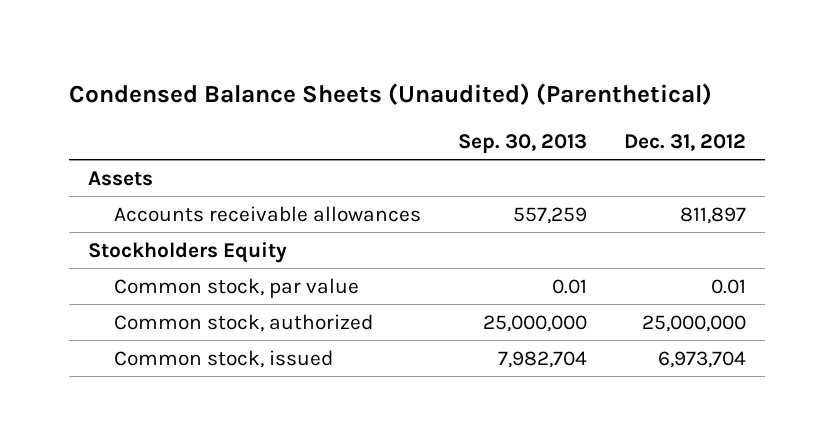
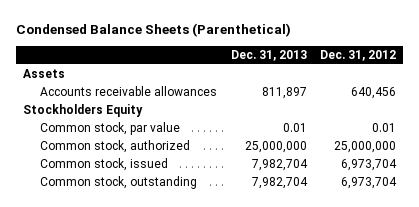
- Condensed Balance Sheets (Unaudited) (Parenthetical)
+ Condensed Balance Sheets (Parenthetical)
- | Sep. 30, 2013 | Dec. 31, 2012
+ | Dec. 31, 2013 | Dec. 31, 2012
- Accounts receivable allowances | 557,259 | 811,897
+ Accounts receivable allowances | 811,897 | 640,456
+ Common stock, outstanding | 7,982,704 | 6,973,704

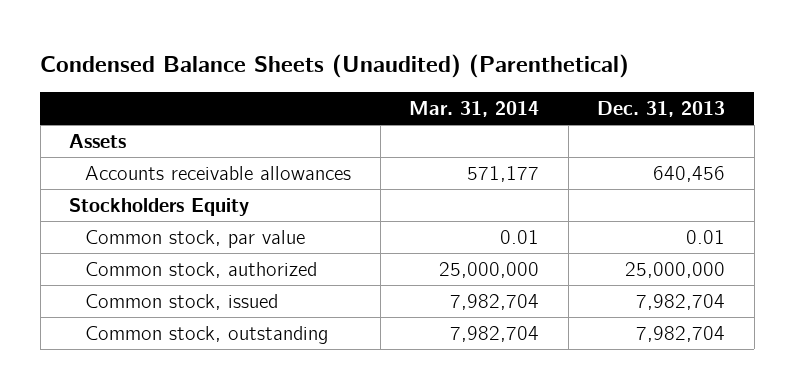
- Condensed Balance Sheets (Parenthetical)
+ Condensed Balance Sheets (Unaudited) (Parenthetical)
- | Dec. 31, 2013 | Dec. 31, 2012
+ | Mar. 31, 2014 | Dec. 31, 2013
- Accounts receivable allowances | 811,897 | 640,456
+ Accounts receivable allowances | 571,177 | 640,456

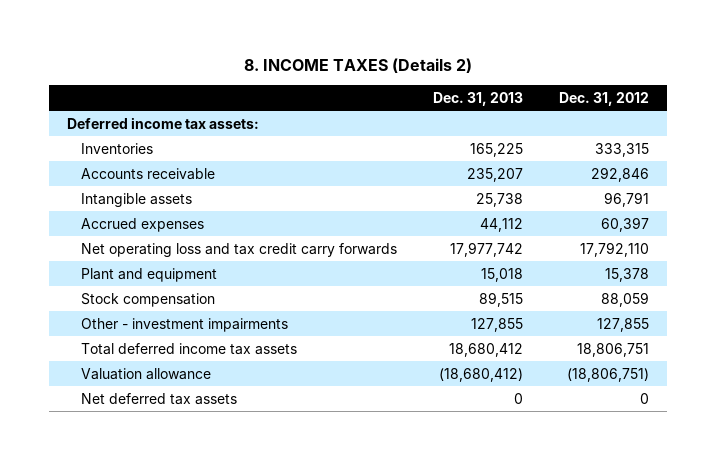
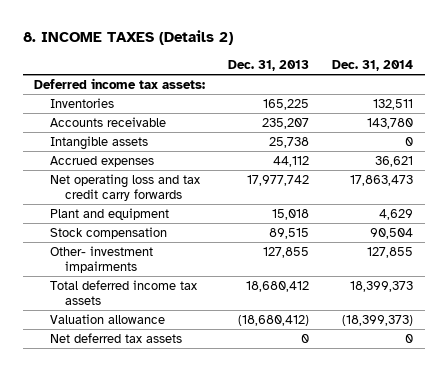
- | Dec. 31, 2013 | Dec. 31, 2012
+ | Dec. 31, 2013 | Dec. 31, 2014
- Other - investment impairments | 127,855 | 127,855
+ Other- investment impairments | 127,855 | 127,855

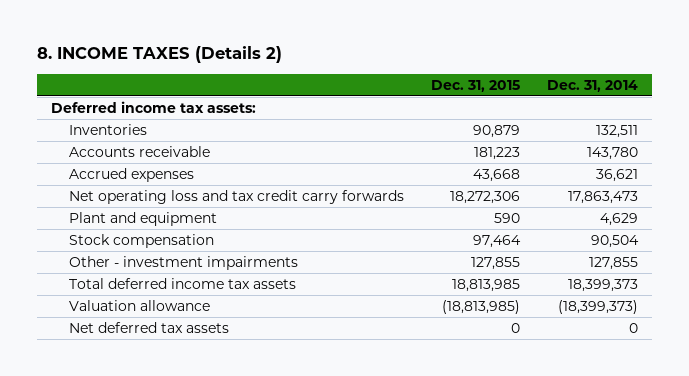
- | Dec. 31, 2013 | Dec. 31, 2014
+ | Dec. 31, 2015 | Dec. 31, 2014
- Intangible assets | 25,738 | 0
- Other- investment impairments | 127,855 | 127,855
+ Other - investment impairments | 127,855 | 127,855

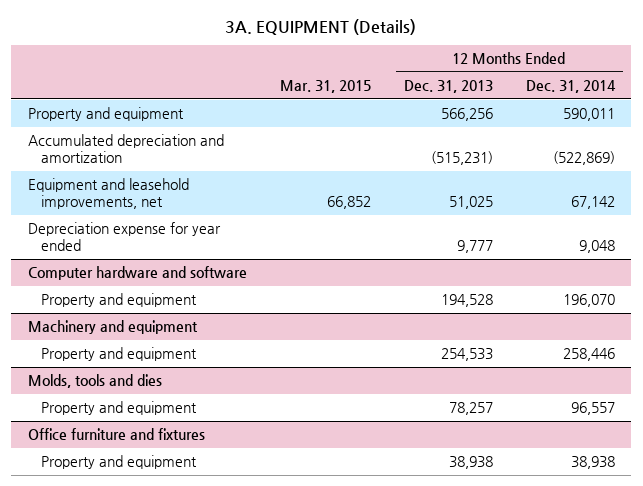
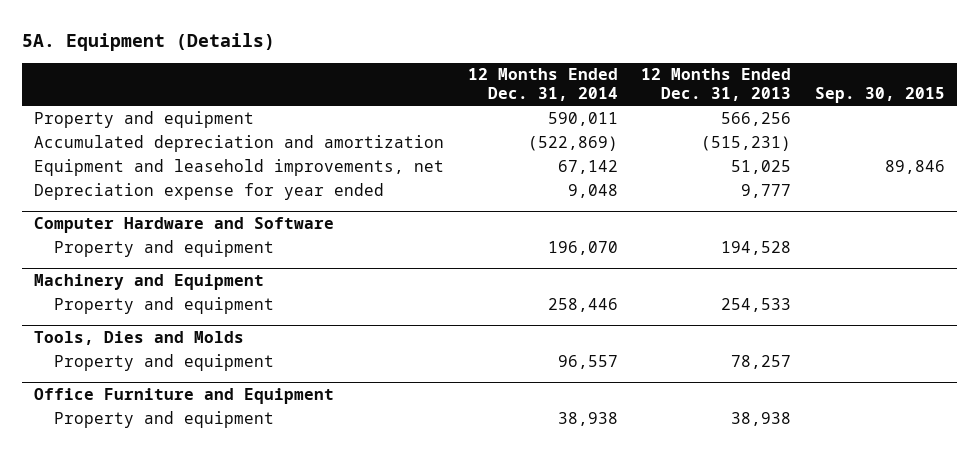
- 3A. EQUIPMENT (Details)
+ 5A. Equipment (Details)
- | Mar. 31, 2015 | 12 Months Ended Dec. 31, 2013 | 12 Months Ended Dec. 31, 2014
+ | 12 Months Ended Dec. 31, 2014 | 12 Months Ended Dec. 31, 2013 | Sep. 30, 2015
- Computer hardware and software
+ Computer Hardware and Software
- Machinery and equipment
+ Machinery and Equipment
- Molds, tools and dies
+ Tools, Dies and Molds
- Office furniture and fixtures
+ Office Furniture and Equipment

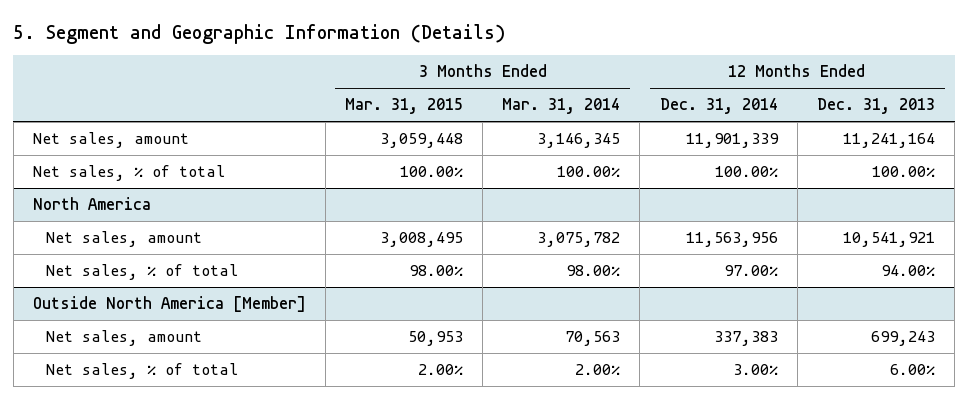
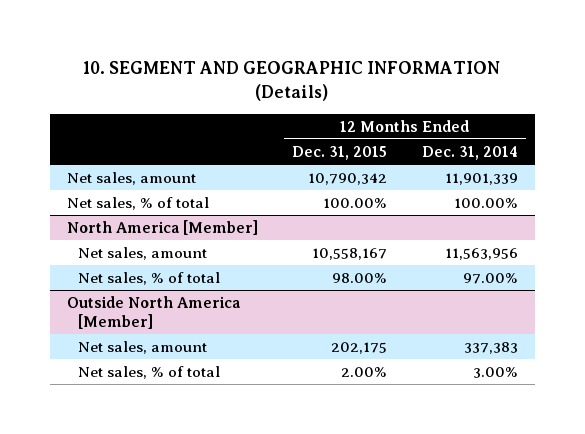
- 5. Segment and Geographic Information (Details)
+ 10. SEGMENT AND GEOGRAPHIC INFORMATION (Details)
- | 3 Months Ended Mar. 31, 2015 | 3 Months Ended Mar. 31, 2014 | 12 Months Ended Dec. 31, 2014 | 12 Months Ended Dec. 31, 2013
+ | 12 Months Ended Dec. 31, 2015 | 12 Months Ended Dec. 31, 2014
- North America
+ North America [Member]

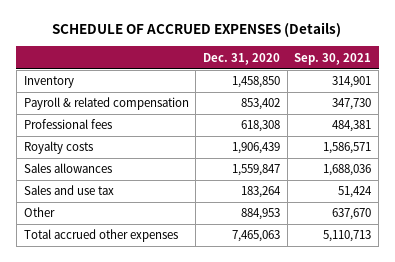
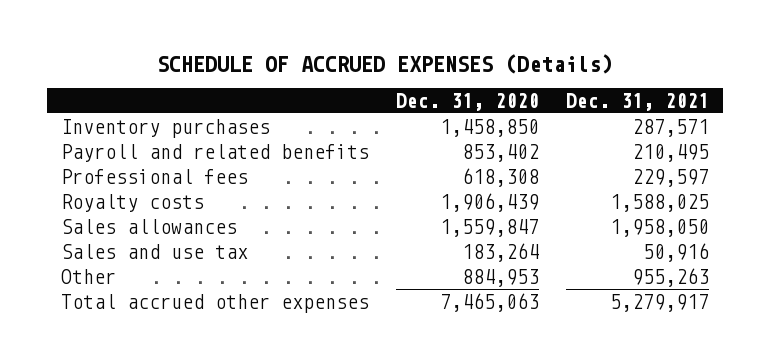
- | Dec. 31, 2020 | Sep. 30, 2021
+ | Dec. 31, 2020 | Dec. 31, 2021
- Inventory | 1,458,850 | 314,901
- Payroll & related compensation | 853,402 | 347,730
+ Inventory purchases | 1,458,850 | 287,571
+ Payroll and related benefits | 853,402 | 210,495

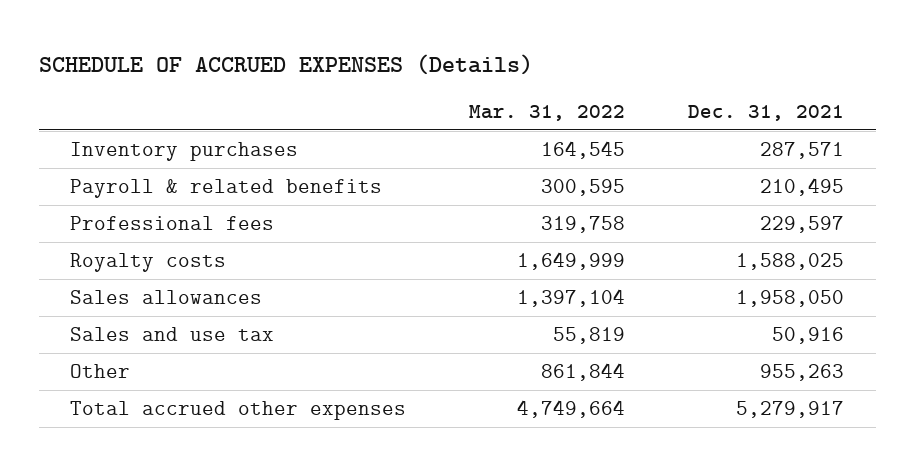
- | Dec. 31, 2020 | Dec. 31, 2021
+ | Mar. 31, 2022 | Dec. 31, 2021
- Payroll and related benefits | 853,402 | 210,495
+ Payroll & related benefits | 300,595 | 210,495

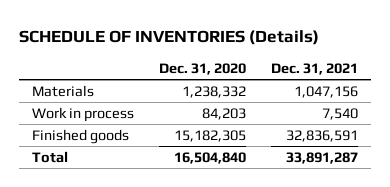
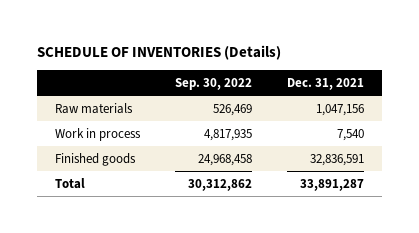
- | Dec. 31, 2020 | Dec. 31, 2021
+ | Sep. 30, 2022 | Dec. 31, 2021
- Materials | 1,238,332 | 1,047,156
+ Raw materials | 526,469 | 1,047,156

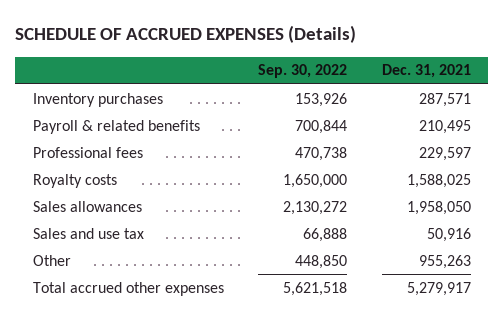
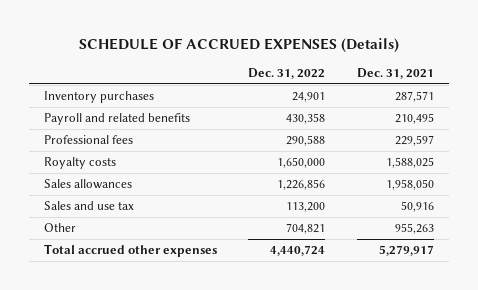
- | Sep. 30, 2022 | Dec. 31, 2021
+ | Dec. 31, 2022 | Dec. 31, 2021
- Payroll & related benefits | 700,844 | 210,495
+ Payroll and related benefits | 430,358 | 210,495

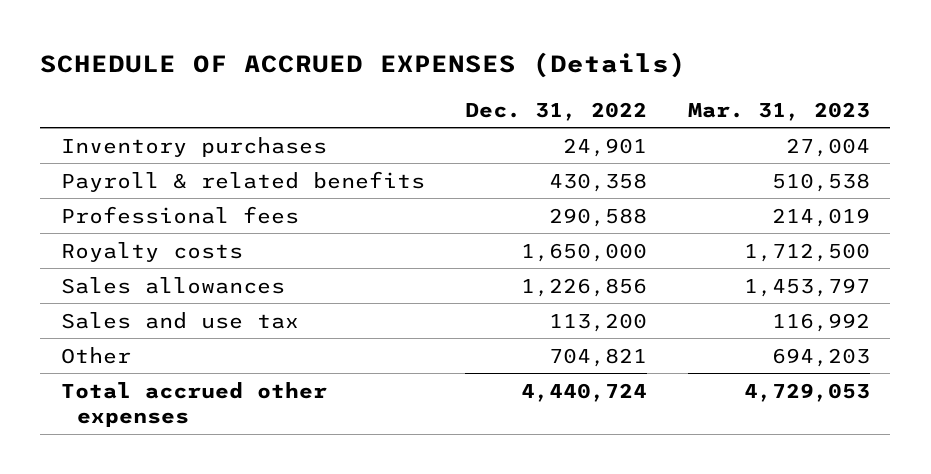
- | Dec. 31, 2022 | Dec. 31, 2021
+ | Dec. 31, 2022 | Mar. 31, 2023
- Payroll and related benefits | 430,358 | 210,495
+ Payroll & related benefits | 430,358 | 510,538

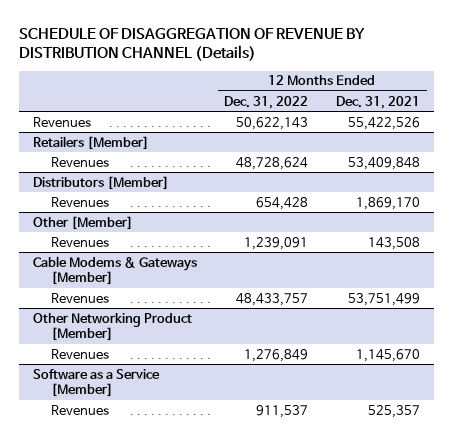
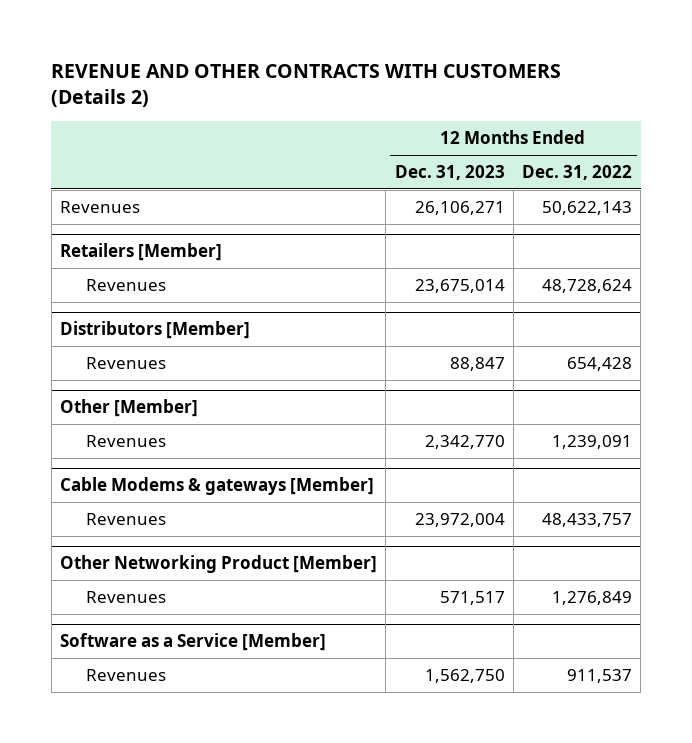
- SCHEDULE OF DISAGGREGATION OF REVENUE BY DISTRIBUTION CHANNEL (Details)
+ REVENUE AND OTHER CONTRACTS WITH CUSTOMERS (Details 2)
- | 12 Months Ended Dec. 31, 2022 | 12 Months Ended Dec. 31, 2021
+ | 12 Months Ended Dec. 31, 2023 | 12 Months Ended Dec. 31, 2022
- Cable Modems & Gateways [Member]
+ Cable Modems & gateways [Member]

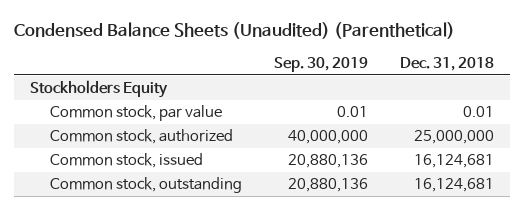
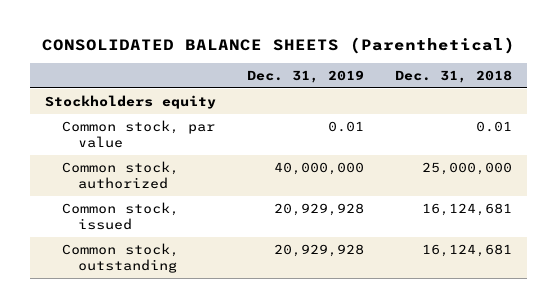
- Condensed Balance Sheets (Unaudited) (Parenthetical)
+ CONSOLIDATED BALANCE SHEETS (Parenthetical)
- | Sep. 30, 2019 | Dec. 31, 2018
+ | Dec. 31, 2019 | Dec. 31, 2018
- Stockholders Equity
+ Stockholders equity

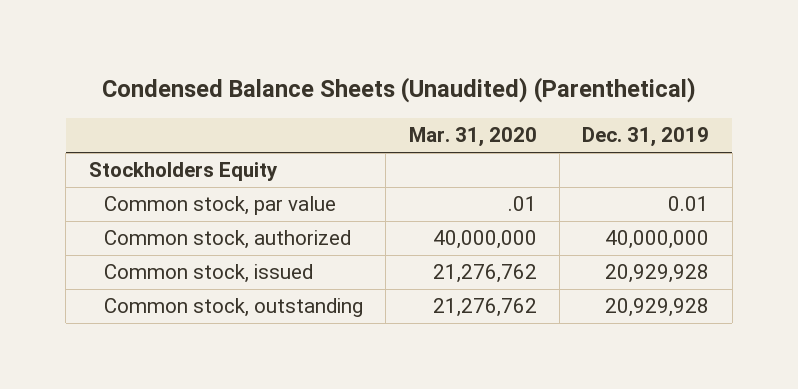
- CONSOLIDATED BALANCE SHEETS (Parenthetical)
+ Condensed Balance Sheets (Unaudited) (Parenthetical)
- | Dec. 31, 2019 | Dec. 31, 2018
+ | Mar. 31, 2020 | Dec. 31, 2019
- Stockholders equity
+ Stockholders Equity

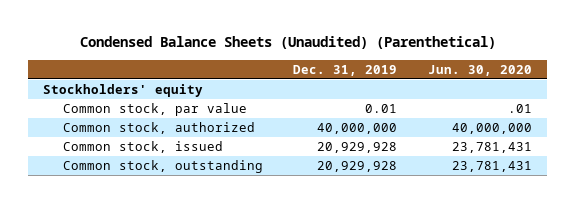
- | Mar. 31, 2020 | Dec. 31, 2019
+ | Dec. 31, 2019 | Jun. 30, 2020
- Stockholders Equity
+ Stockholders' equity

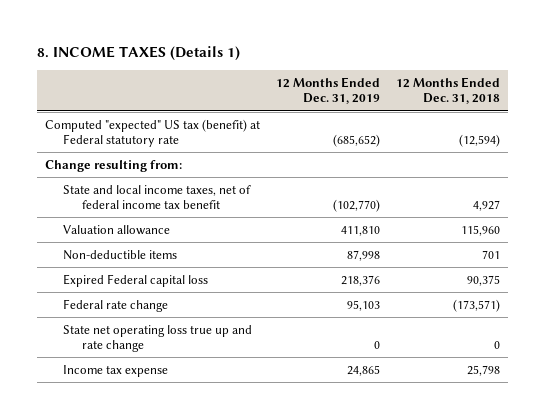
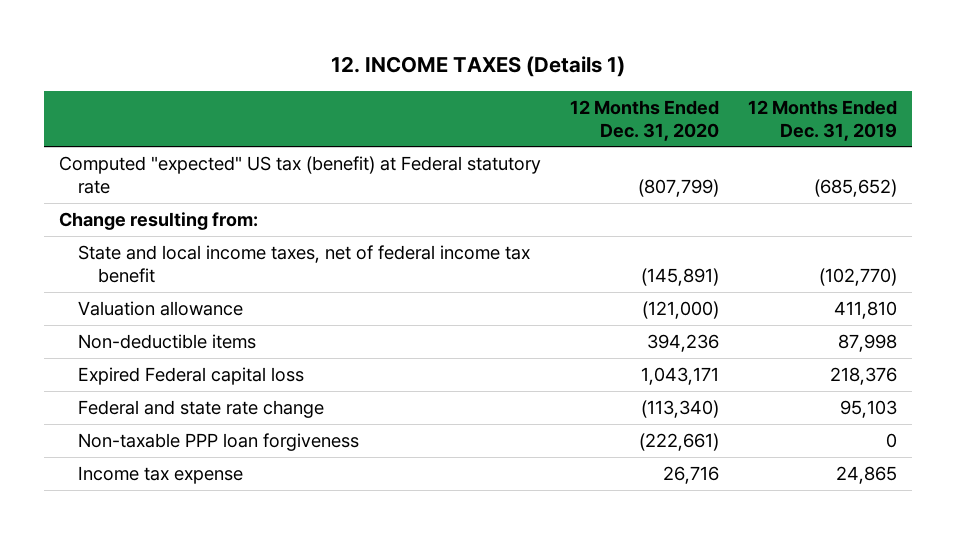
- 8. INCOME TAXES (Details 1)
+ 12. INCOME TAXES (Details 1)
- | 12 Months Ended Dec. 31, 2019 | 12 Months Ended Dec. 31, 2018
+ | 12 Months Ended Dec. 31, 2020 | 12 Months Ended Dec. 31, 2019
- Federal rate change | 95,103 | (173,571)
- State net operating loss true up and rate change | 0 | 0
+ Federal and state rate change | (113,340) | 95,103
+ Non-taxable PPP loan forgiveness | (222,661) | 0

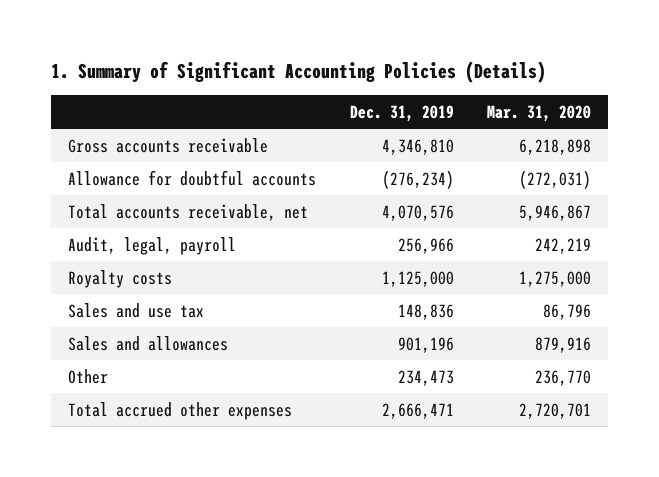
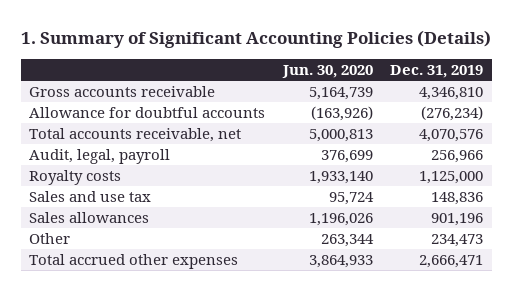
- | Dec. 31, 2019 | Mar. 31, 2020
+ | Jun. 30, 2020 | Dec. 31, 2019
- Sales and allowances | 901,196 | 879,916
+ Sales allowances | 1,196,026 | 901,196

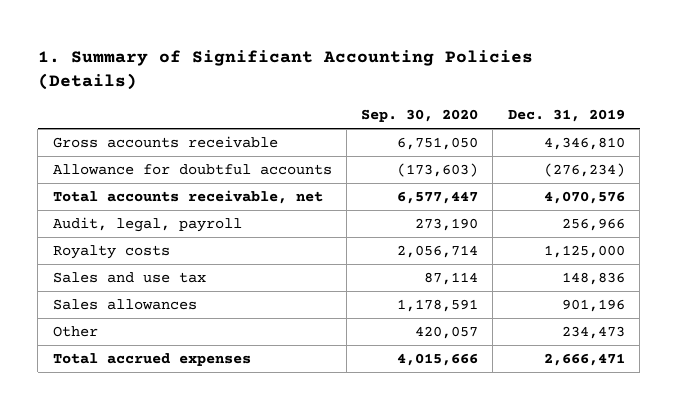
- | Jun. 30, 2020 | Dec. 31, 2019
+ | Sep. 30, 2020 | Dec. 31, 2019
- Total accrued other expenses | 3,864,933 | 2,666,471
+ Total accrued expenses | 4,015,666 | 2,666,471

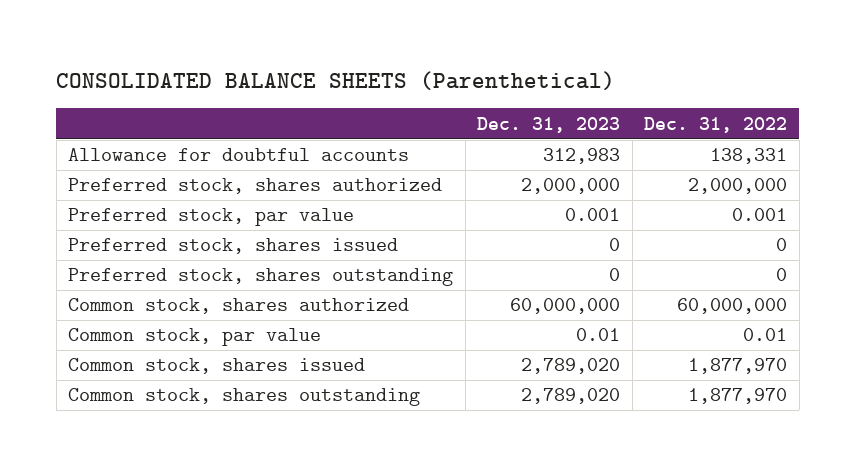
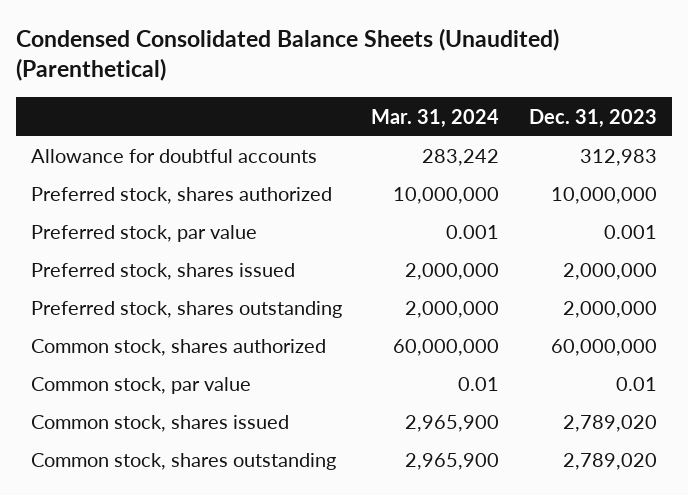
- CONSOLIDATED BALANCE SHEETS (Parenthetical)
+ Condensed Consolidated Balance Sheets (Unaudited) (Parenthetical)
- | Dec. 31, 2023 | Dec. 31, 2022
+ | Mar. 31, 2024 | Dec. 31, 2023
- Preferred stock, shares authorized | 2,000,000 | 2,000,000
+ Preferred stock, shares authorized | 10,000,000 | 10,000,000
- Preferred stock, shares issued | 0 | 0
- Preferred stock, shares outstanding | 0 | 0
+ Preferred stock, shares issued | 2,000,000 | 2,000,000
+ Preferred stock, shares outstanding | 2,000,000 | 2,000,000

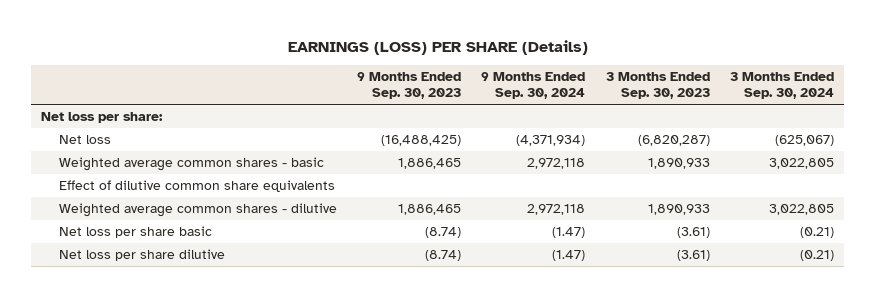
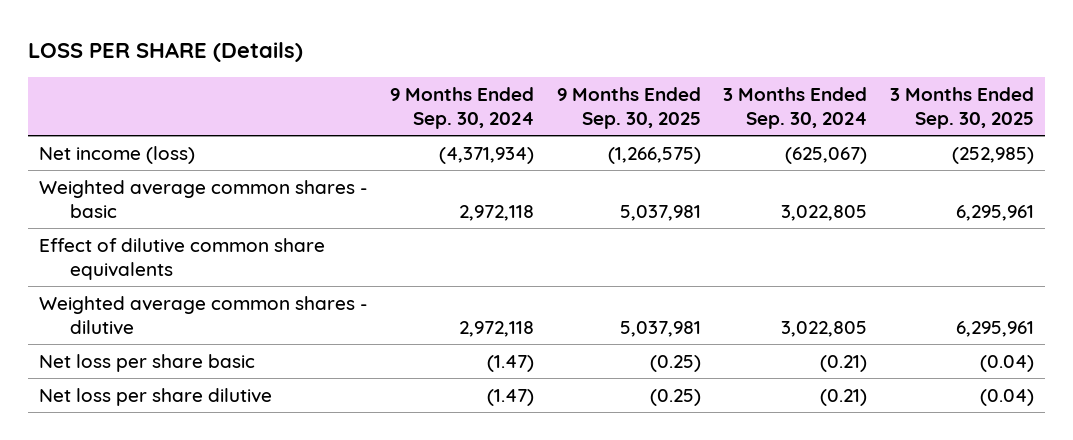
- EARNINGS (LOSS) PER SHARE (Details)
+ LOSS PER SHARE (Details)
- | 9 Months Ended Sep. 30, 2023 | 9 Months Ended Sep. 30, 2024 | 3 Months Ended Sep. 30, 2023 | 3 Months Ended Sep. 30, 2024
+ | 9 Months Ended Sep. 30, 2024 | 9 Months Ended Sep. 30, 2025 | 3 Months Ended Sep. 30, 2024 | 3 Months Ended Sep. 30, 2025
- Net loss per share:
- Net loss | (16,488,425) | (4,371,934) | (6,820,287) | (625,067)
+ Net income (loss) | (4,371,934) | (1,266,575) | (625,067) | (252,985)

